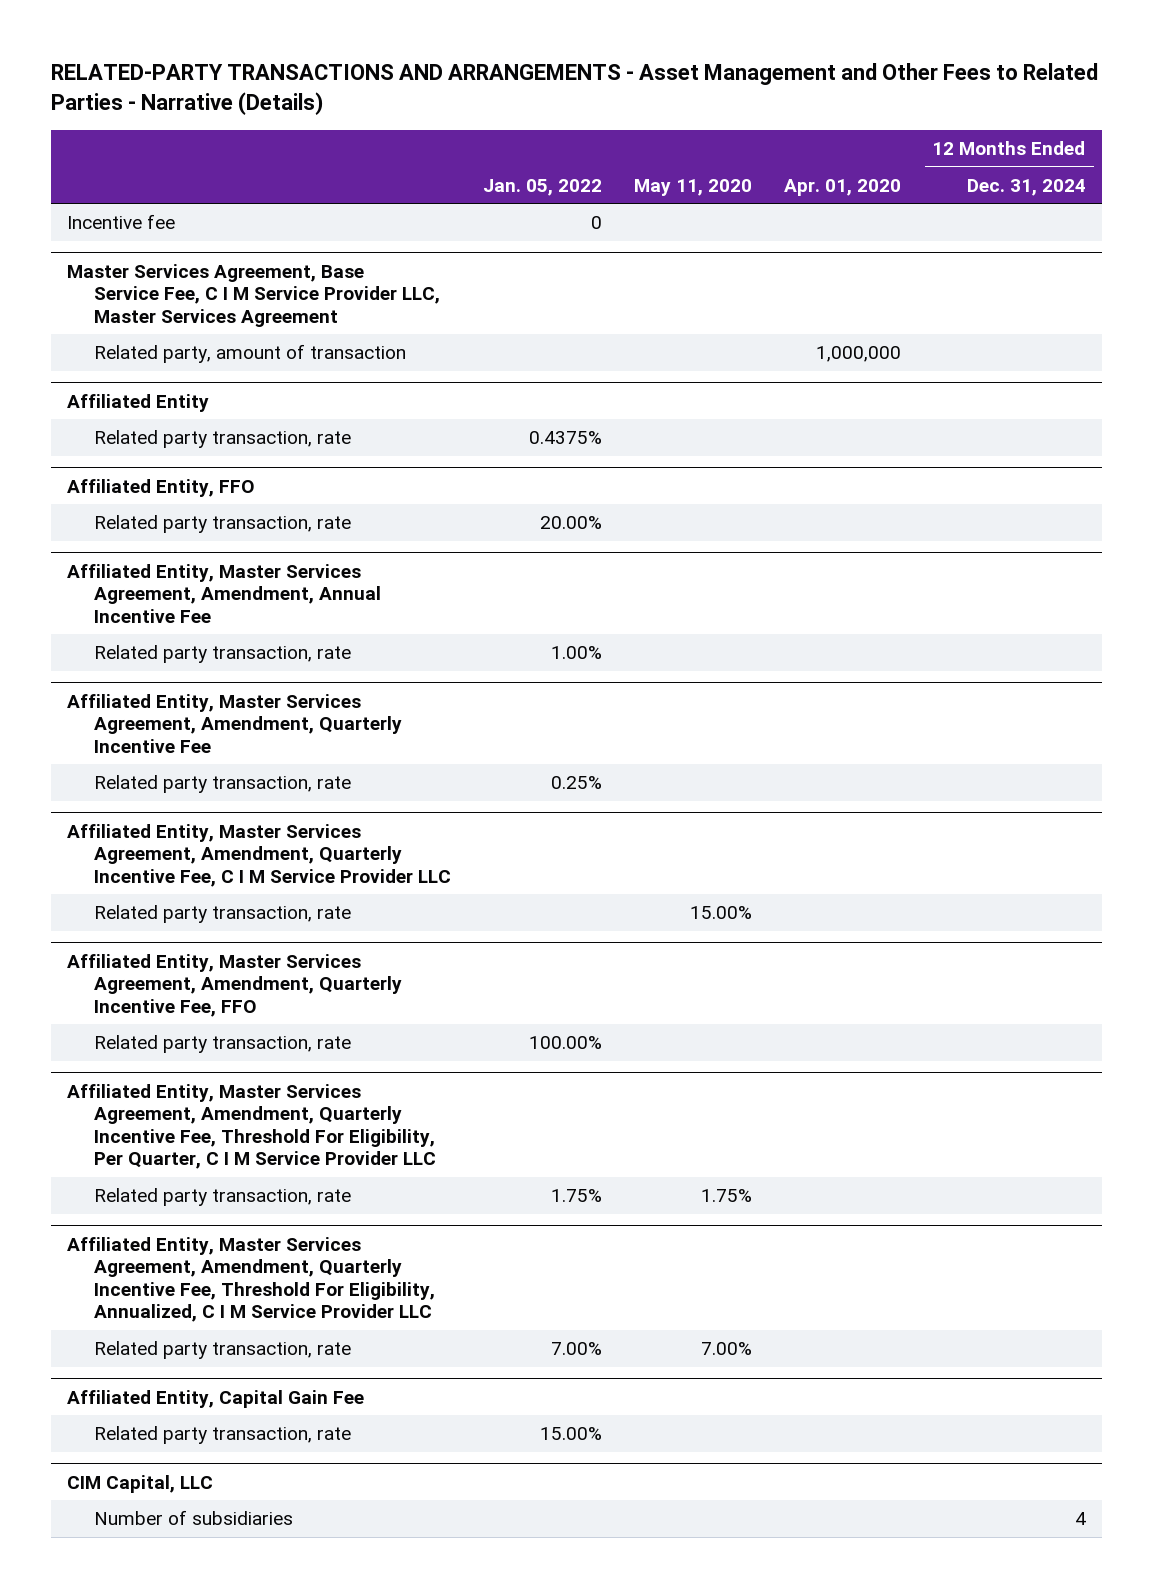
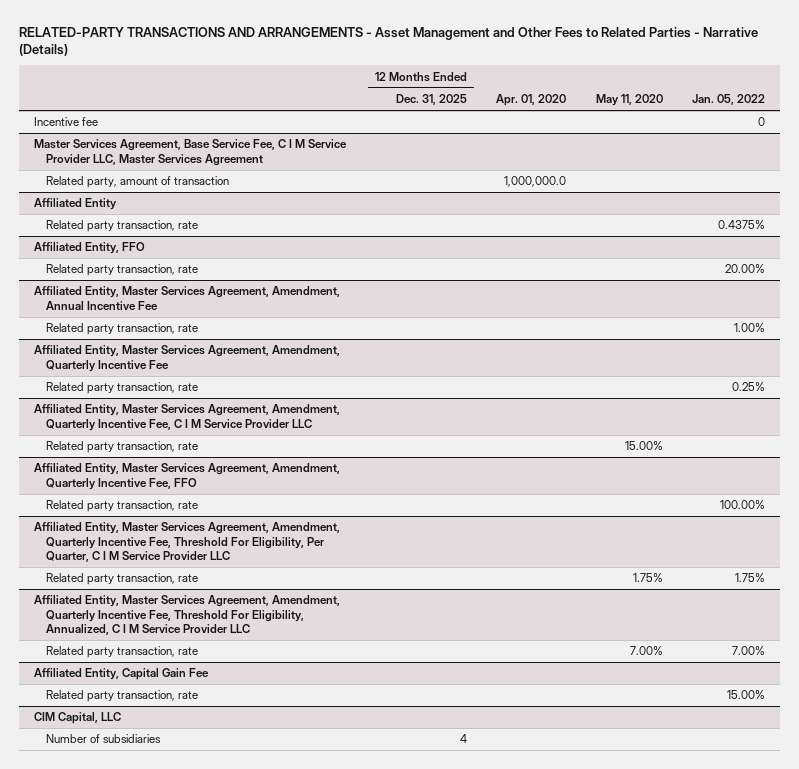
- | Jan. 05, 2022 | May 11, 2020 | Apr. 01, 2020 | 12 Months Ended Dec. 31, 2024
+ | 12 Months Ended Dec. 31, 2025 | Apr. 01, 2020 | May 11, 2020 | Jan. 05, 2022
@ Master Services Agreement, Base Service Fee, C I M Service Provider LLC, Master Services Agreement
- Related party, amount of transaction | | | 1,000,000 |
+ Related party, amount of transaction | | 1,000,000.0 | |

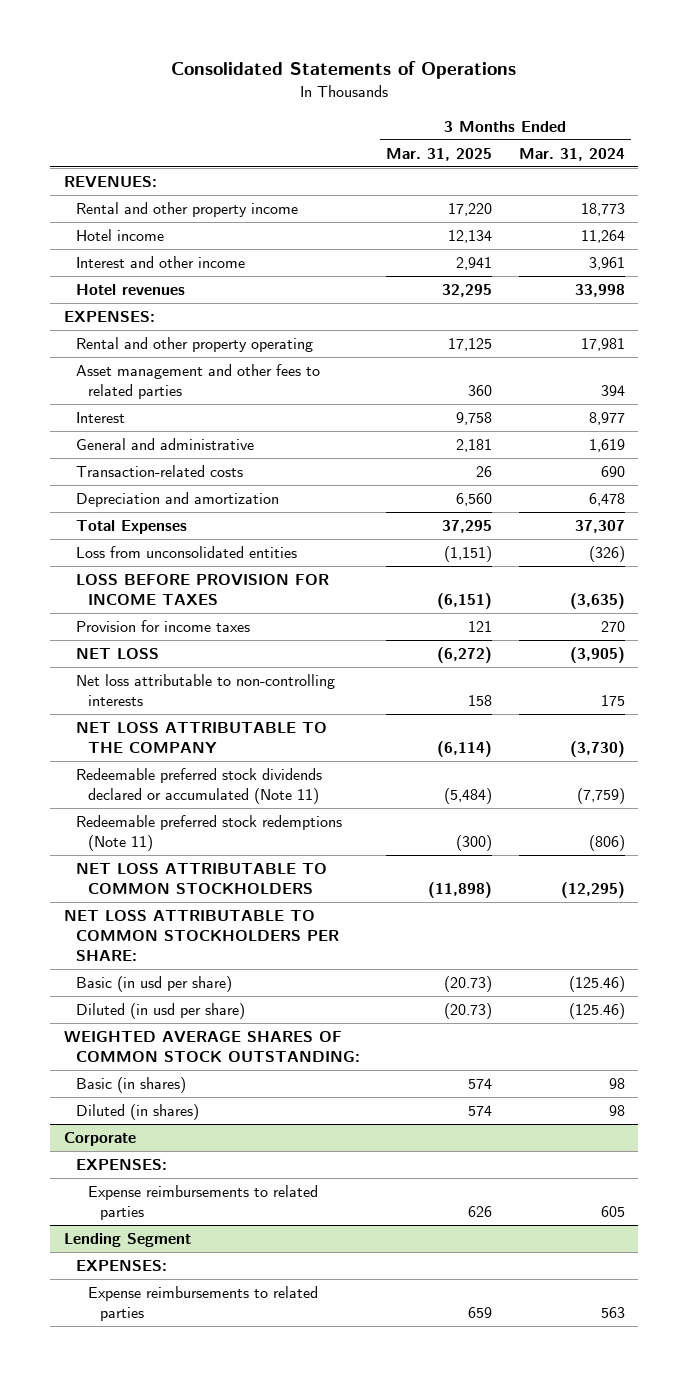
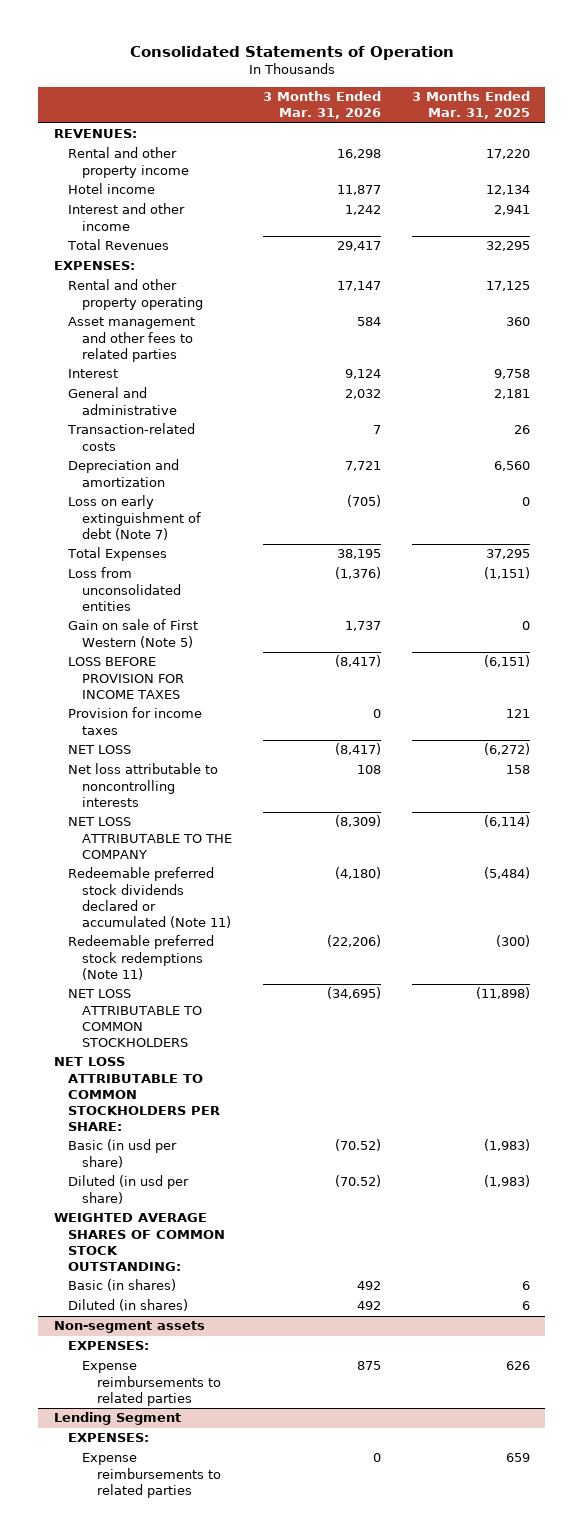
- Consolidated Statements of Operations
+ Consolidated Statements of Operation
- | 3 Months Ended Mar. 31, 2025 | 3 Months Ended Mar. 31, 2024
+ | 3 Months Ended Mar. 31, 2026 | 3 Months Ended Mar. 31, 2025
- Hotel revenues | 32,295 | 33,998
+ Total Revenues | 29,417 | 32,295
+ Loss on early extinguishment of debt (Note 7) | (705) | 0
+ Gain on sale of First Western (Note 5) | 1,737 | 0
- Net loss attributable to non-controlling interests | 158 | 175
+ Net loss attributable to noncontrolling interests | 108 | 158
- Basic (in usd per share) | (20.73) | (125.46)
- Diluted (in usd per share) | (20.73) | (125.46)
+ Basic (in usd per share) | (70.52) | (1,983)
+ Diluted (in usd per share) | (70.52) | (1,983)
- Basic (in shares) | 574 | 98
- Diluted (in shares) | 574 | 98
- Corporate
+ Basic (in shares) | 492 | 6
+ Diluted (in shares) | 492 | 6
+ Non-segment assets

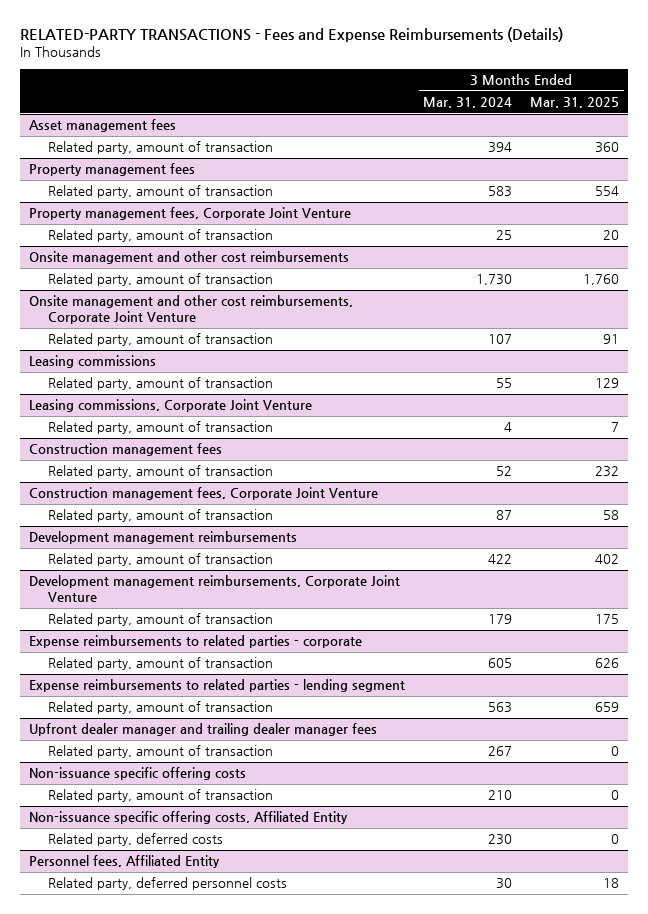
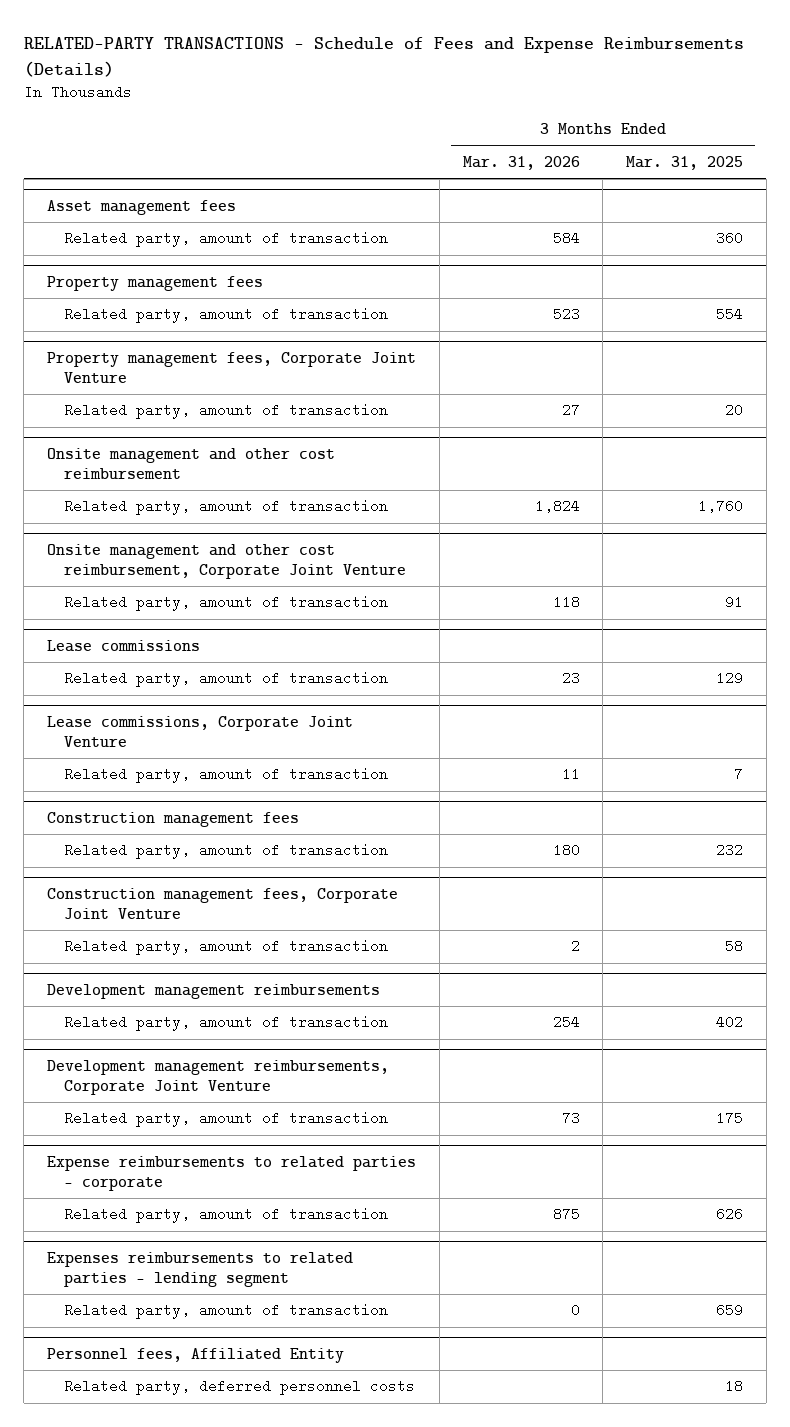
- RELATED-PARTY TRANSACTIONS - Fees and Expense Reimbursements (Details)
+ RELATED-PARTY TRANSACTIONS - Schedule of Fees and Expense Reimbursements (Details)
- | 3 Months Ended Mar. 31, 2024 | 3 Months Ended Mar. 31, 2025
+ | 3 Months Ended Mar. 31, 2026 | 3 Months Ended Mar. 31, 2025
- Onsite management and other cost reimbursements
+ Onsite management and other cost reimbursement
- Onsite management and other cost reimbursements, Corporate Joint Venture
+ Onsite management and other cost reimbursement, Corporate Joint Venture
- Leasing commissions
+ Lease commissions
- Leasing commissions, Corporate Joint Venture
+ Lease commissions, Corporate Joint Venture
- Expense reimbursements to related parties - lending segment
+ Expenses reimbursements to related parties - lending segment
- Upfront dealer manager and trailing dealer manager fees
- Related party, amount of transaction | 267 | 0
- Non-issuance specific offering costs
- Related party, amount of transaction | 210 | 0
- Non-issuance specific offering costs, Affiliated Entity
- Related party, deferred costs | 230 | 0

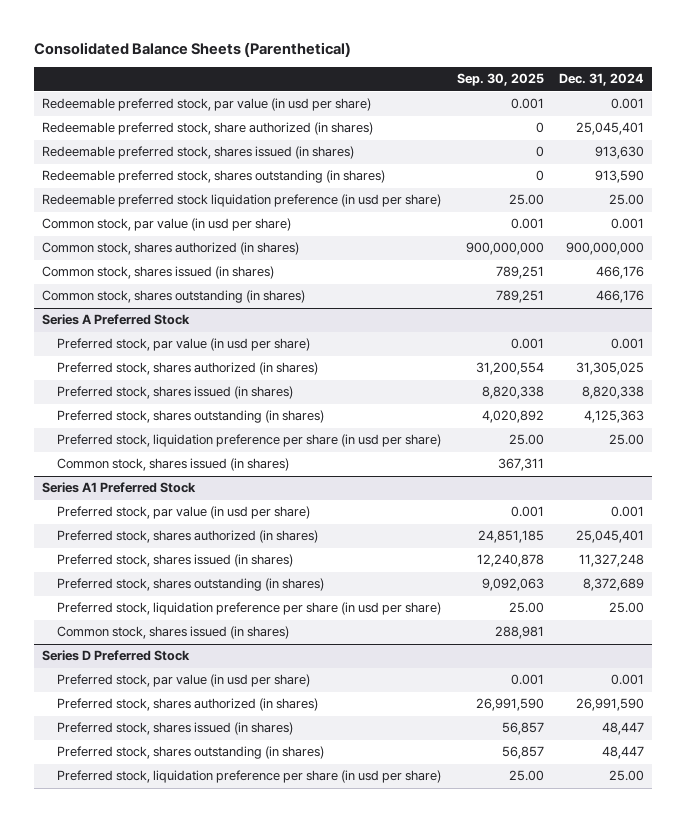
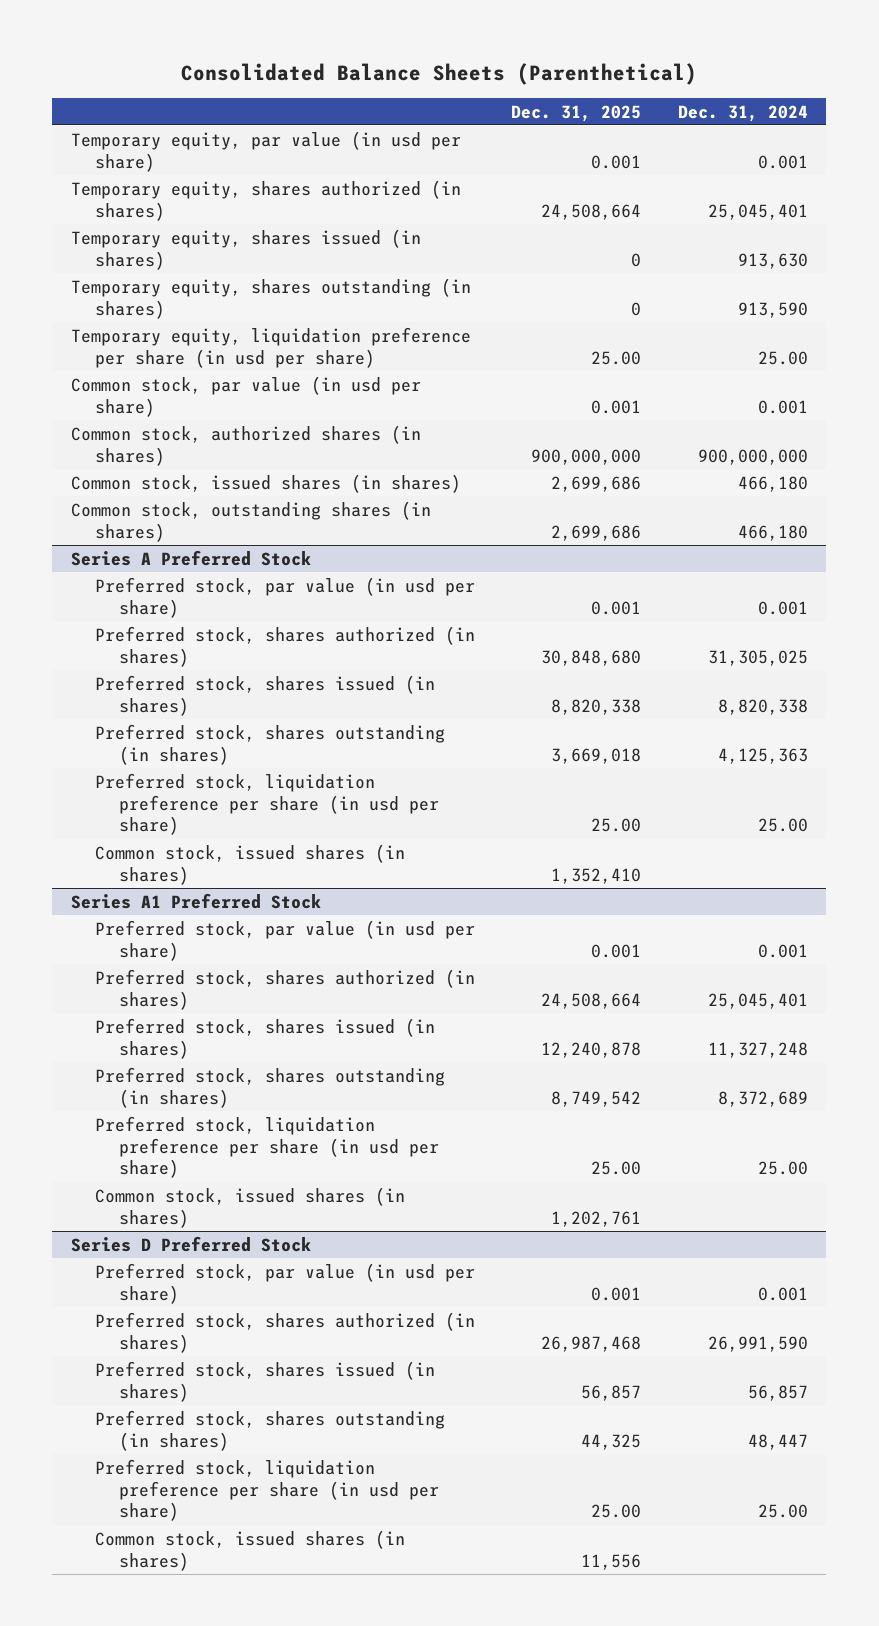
- | Sep. 30, 2025 | Dec. 31, 2024
+ | Dec. 31, 2025 | Dec. 31, 2024
- Redeemable preferred stock, par value (in usd per share) | 0.001 | 0.001
- Redeemable preferred stock, share authorized (in shares) | 0 | 25,045,401
- Redeemable preferred stock, shares issued (in shares) | 0 | 913,630
- Redeemable preferred stock, shares outstanding (in shares) | 0 | 913,590
- Redeemable preferred stock liquidation preference (in usd per share) | 25.00 | 25.00
+ Temporary equity, par value (in usd per share) | 0.001 | 0.001
+ Temporary equity, shares authorized (in shares) | 24,508,664 | 25,045,401
+ Temporary equity, shares issued (in shares) | 0 | 913,630
+ Temporary equity, shares outstanding (in shares) | 0 | 913,590
+ Temporary equity, liquidation preference per share (in usd per share) | 25.00 | 25.00
- Common stock, shares authorized (in shares) | 900,000,000 | 900,000,000
- Common stock, shares issued (in shares) | 789,251 | 466,176
- Common stock, shares outstanding (in shares) | 789,251 | 466,176
+ Common stock, authorized shares (in shares) | 900,000,000 | 900,000,000
+ Common stock, issued shares (in shares) | 2,699,686 | 466,180
+ Common stock, outstanding shares (in shares) | 2,699,686 | 466,180
@ Series A Preferred Stock
- Common stock, shares issued (in shares) | 367,311 |
+ Common stock, issued shares (in shares) | 1,352,410 |
@ Series A1 Preferred Stock
- Common stock, shares issued (in shares) | 288,981 |
+ Common stock, issued shares (in shares) | 1,202,761 |
@ Series D Preferred Stock
- Preferred stock, shares issued (in shares) | 56,857 | 48,447
+ Preferred stock, shares issued (in shares) | 56,857 | 56,857
+ Common stock, issued shares (in shares) | 11,556 |

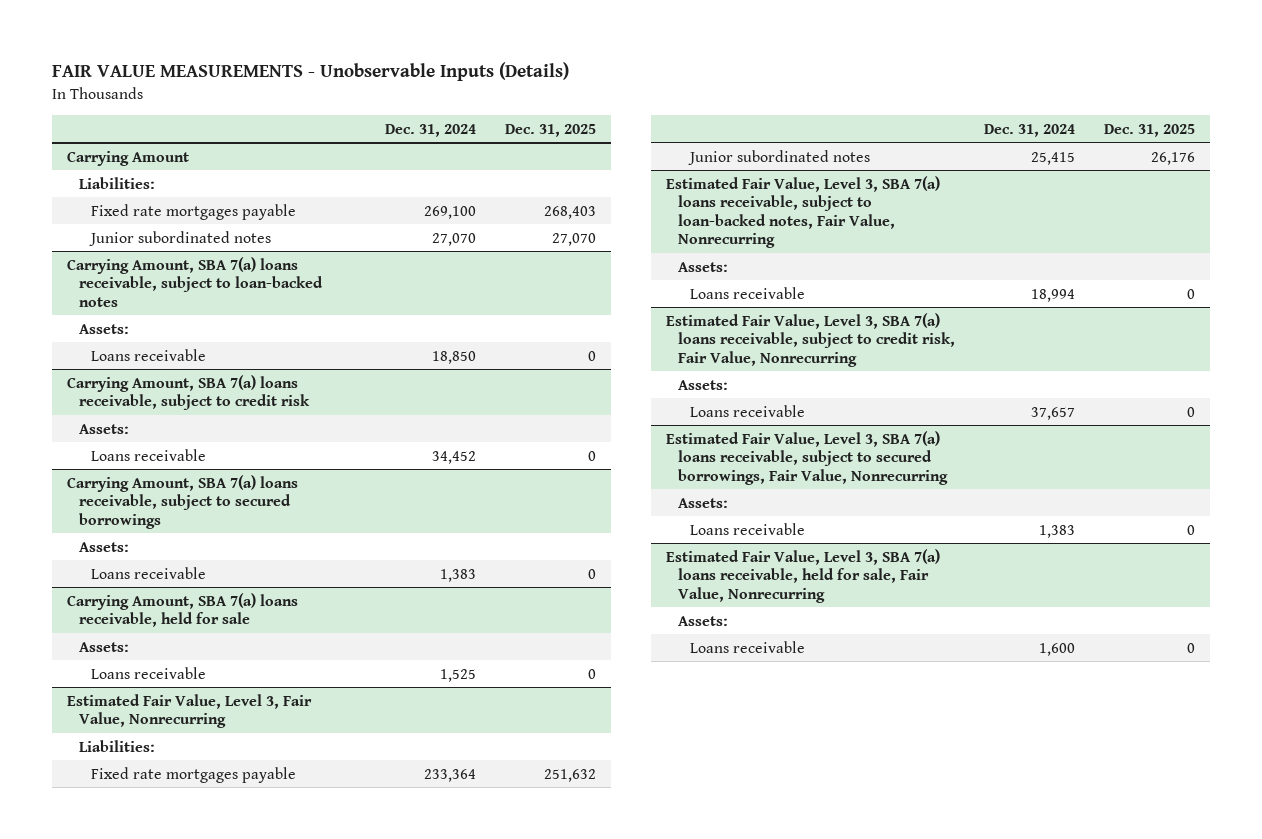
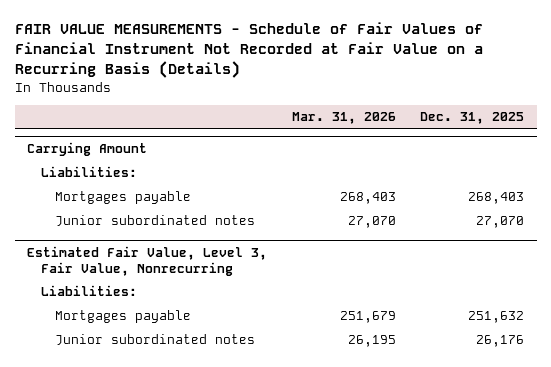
- FAIR VALUE MEASUREMENTS - Unobservable Inputs (Details)
+ FAIR VALUE MEASUREMENTS - Schedule of Fair Values of Financial Instrument Not Recorded at Fair Value on a Recurring Basis (Details)
- | Dec. 31, 2024 | Dec. 31, 2025
+ | Mar. 31, 2026 | Dec. 31, 2025
@ Carrying Amount
- Fixed rate mortgages payable | 269,100 | 268,403
+ Mortgages payable | 268,403 | 268,403
- Carrying Amount, SBA 7(a) loans receivable, subject to loan-backed notes
- Assets:
- Loans receivable | 18,850 | 0
- Carrying Amount, SBA 7(a) loans receivable, subject to credit risk
- Assets:
- Loans receivable | 34,452 | 0
- Carrying Amount, SBA 7(a) loans receivable, subject to secured borrowings
- Assets:
- Loans receivable | 1,383 | 0
- Carrying Amount, SBA 7(a) loans receivable, held for sale
- Assets:
- Loans receivable | 1,525 | 0
@ Estimated Fair Value, Level 3, Fair Value, Nonrecurring
- Fixed rate mortgages payable | 233,364 | 251,632
+ Mortgages payable | 251,679 | 251,632
- Estimated Fair Value, Level 3, SBA 7(a) loans receivable, subject to loan-backed notes, Fair Value, Nonrecurring
- Assets:
- Loans receivable | 18,994 | 0
- Estimated Fair Value, Level 3, SBA 7(a) loans receivable, subject to credit risk, Fair Value, Nonrecurring
- Assets:
- Loans receivable | 37,657 | 0
- Estimated Fair Value, Level 3, SBA 7(a) loans receivable, subject to secured borrowings, Fair Value, Nonrecurring
- Assets:
- Loans receivable | 1,383 | 0
- Estimated Fair Value, Level 3, SBA 7(a) loans receivable, held for sale, Fair Value, Nonrecurring
- Assets:
- Loans receivable | 1,600 | 0

